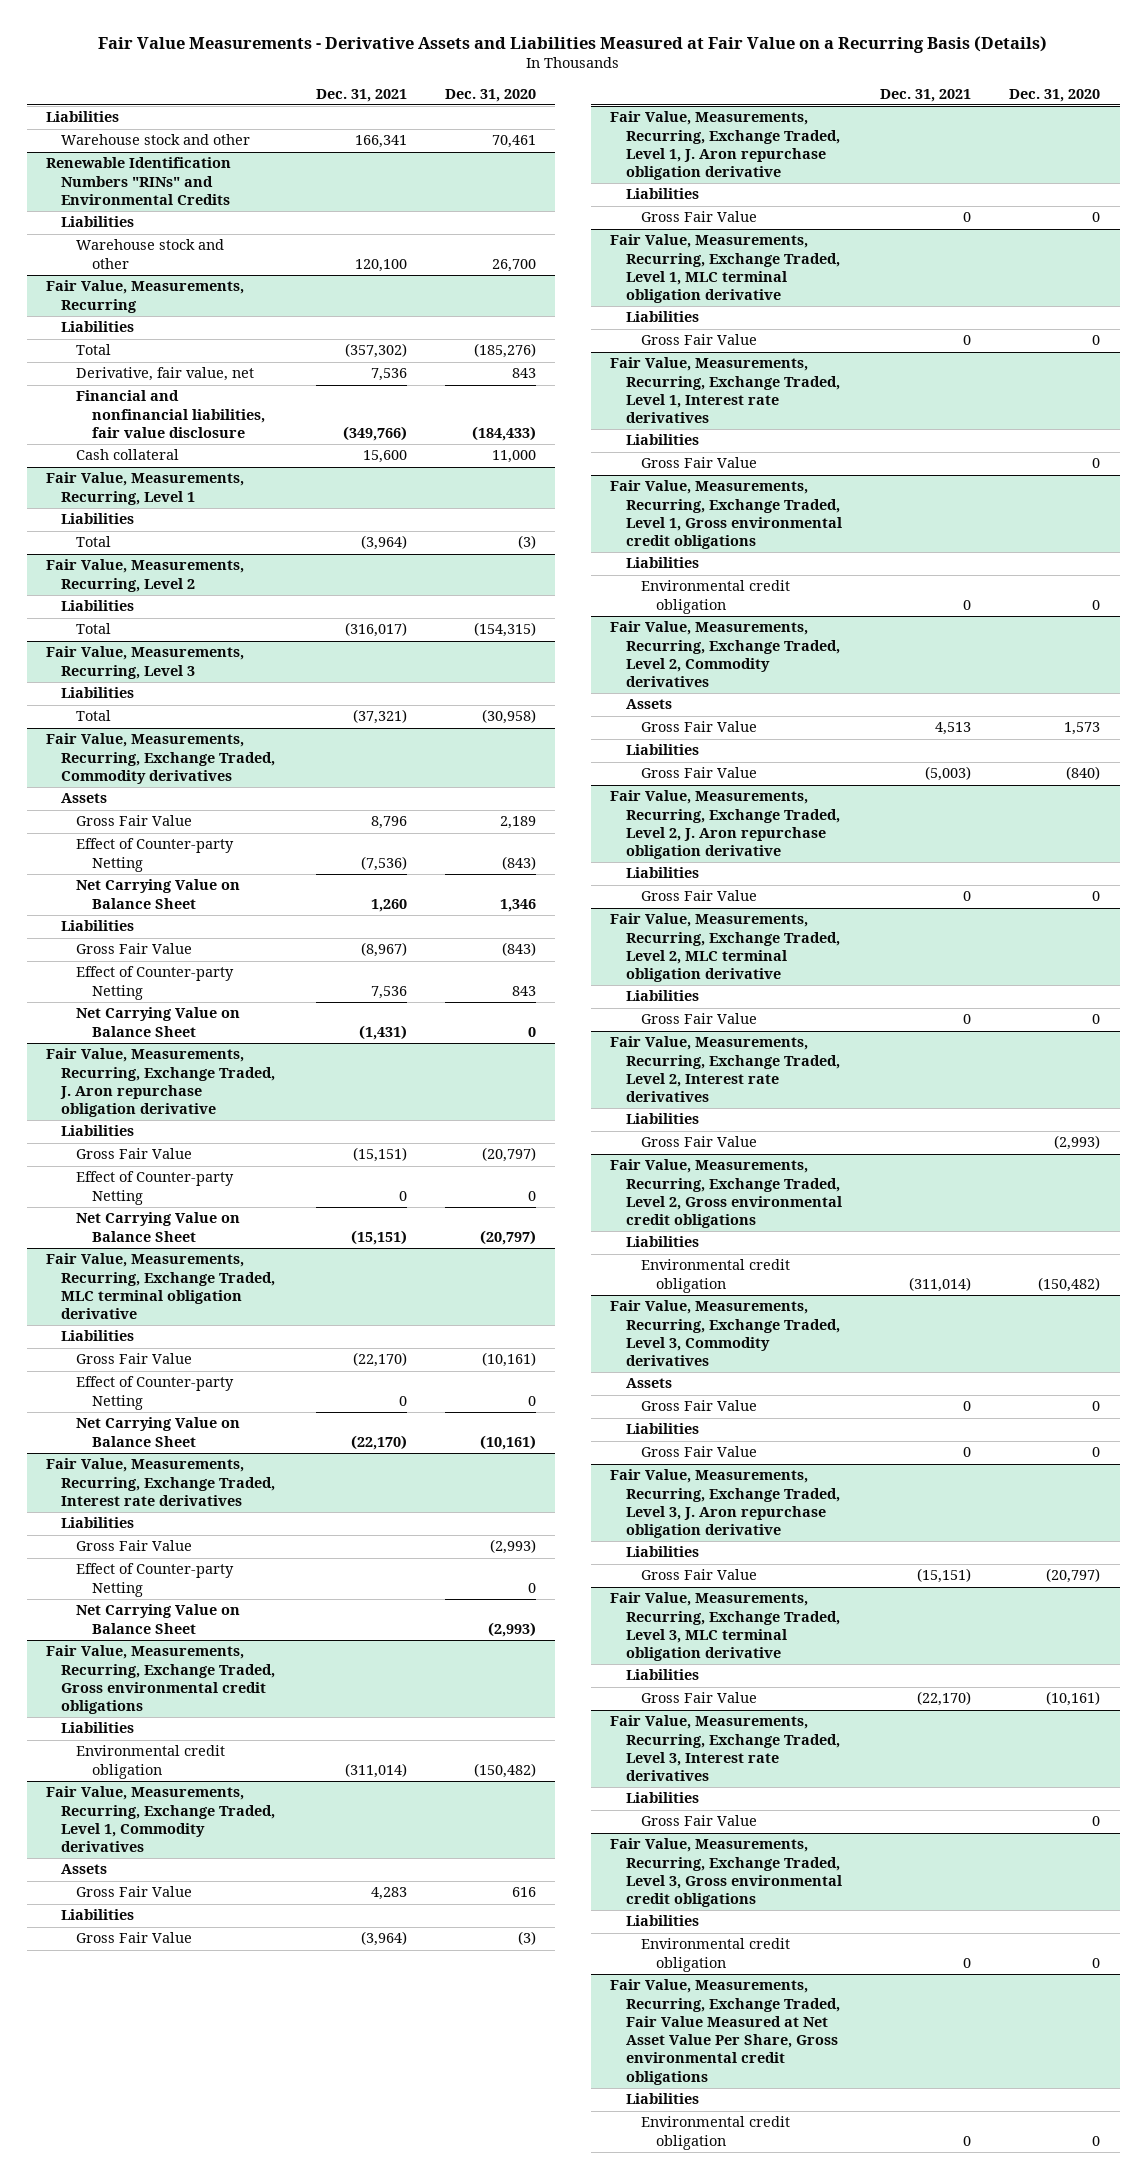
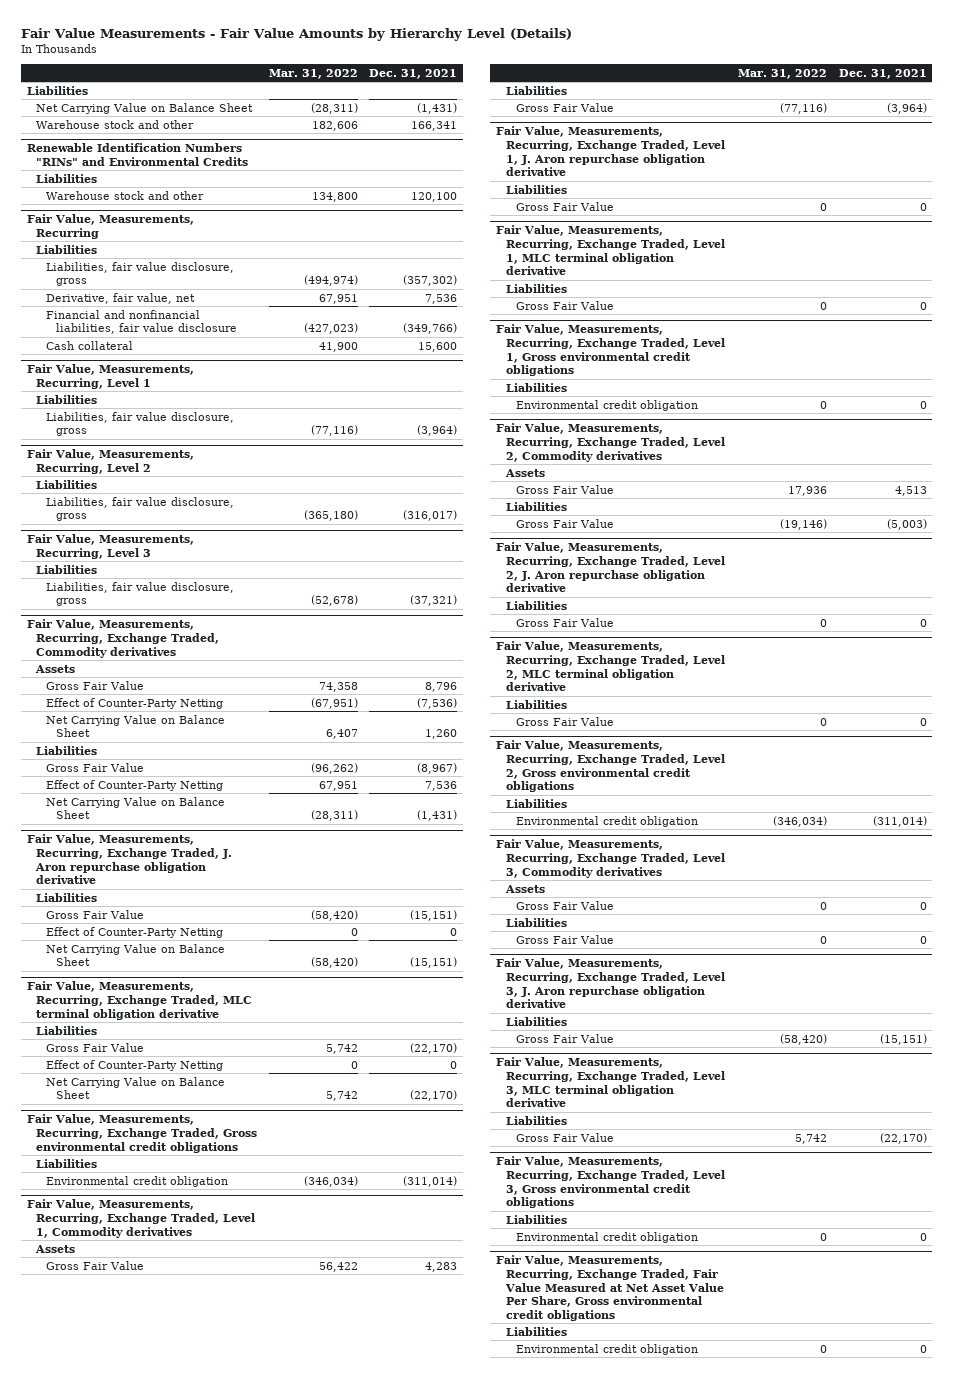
- Fair Value Measurements - Derivative Assets and Liabilities Measured at Fair Value on a Recurring Basis (Details)
+ Fair Value Measurements - Fair Value Amounts by Hierarchy Level (Details)
- | Dec. 31, 2021 | Dec. 31, 2020
+ | Mar. 31, 2022 | Dec. 31, 2021
+ Net Carrying Value on Balance Sheet | (28,311) | (1,431)
@ Fair Value, Measurements, Recurring
- Total | (357,302) | (185,276)
+ Liabilities, fair value disclosure, gross | (494,974) | (357,302)
@ Fair Value, Measurements, Recurring, Level 1
- Total | (3,964) | (3)
+ Liabilities, fair value disclosure, gross | (77,116) | (3,964)
@ Fair Value, Measurements, Recurring, Level 2
- Total | (316,017) | (154,315)
+ Liabilities, fair value disclosure, gross | (365,180) | (316,017)
@ Fair Value, Measurements, Recurring, Level 3
- Total | (37,321) | (30,958)
+ Liabilities, fair value disclosure, gross | (52,678) | (37,321)
@ Fair Value, Measurements, Recurring, Exchange Traded, Commodity derivatives
- Effect of Counter-party Netting | (7,536) | (843)
+ Effect of Counter-Party Netting | (67,951) | (7,536)
- Effect of Counter-party Netting | 7,536 | 843
+ Effect of Counter-Party Netting | 67,951 | 7,536
@ Fair Value, Measurements, Recurring, Exchange Traded, J. Aron repurchase obligation derivative
- Effect of Counter-party Netting | 0 | 0
+ Effect of Counter-Party Netting | 0 | 0
@ Fair Value, Measurements, Recurring, Exchange Traded, MLC terminal obligation derivative
- Effect of Counter-party Netting | 0 | 0
+ Effect of Counter-Party Netting | 0 | 0
- Fair Value, Measurements, Recurring, Exchange Traded, Interest rate derivatives
- Liabilities
- Gross Fair Value | | (2,993)
- Effect of Counter-party Netting | | 0
- Net Carrying Value on Balance Sheet | | (2,993)
- Fair Value, Measurements, Recurring, Exchange Traded, Level 1, Interest rate derivatives
- Liabilities
- Gross Fair Value | | 0
- Fair Value, Measurements, Recurring, Exchange Traded, Level 2, Interest rate derivatives
- Liabilities
- Gross Fair Value | | (2,993)
- Fair Value, Measurements, Recurring, Exchange Traded, Level 3, Interest rate derivatives
- Liabilities
- Gross Fair Value | | 0

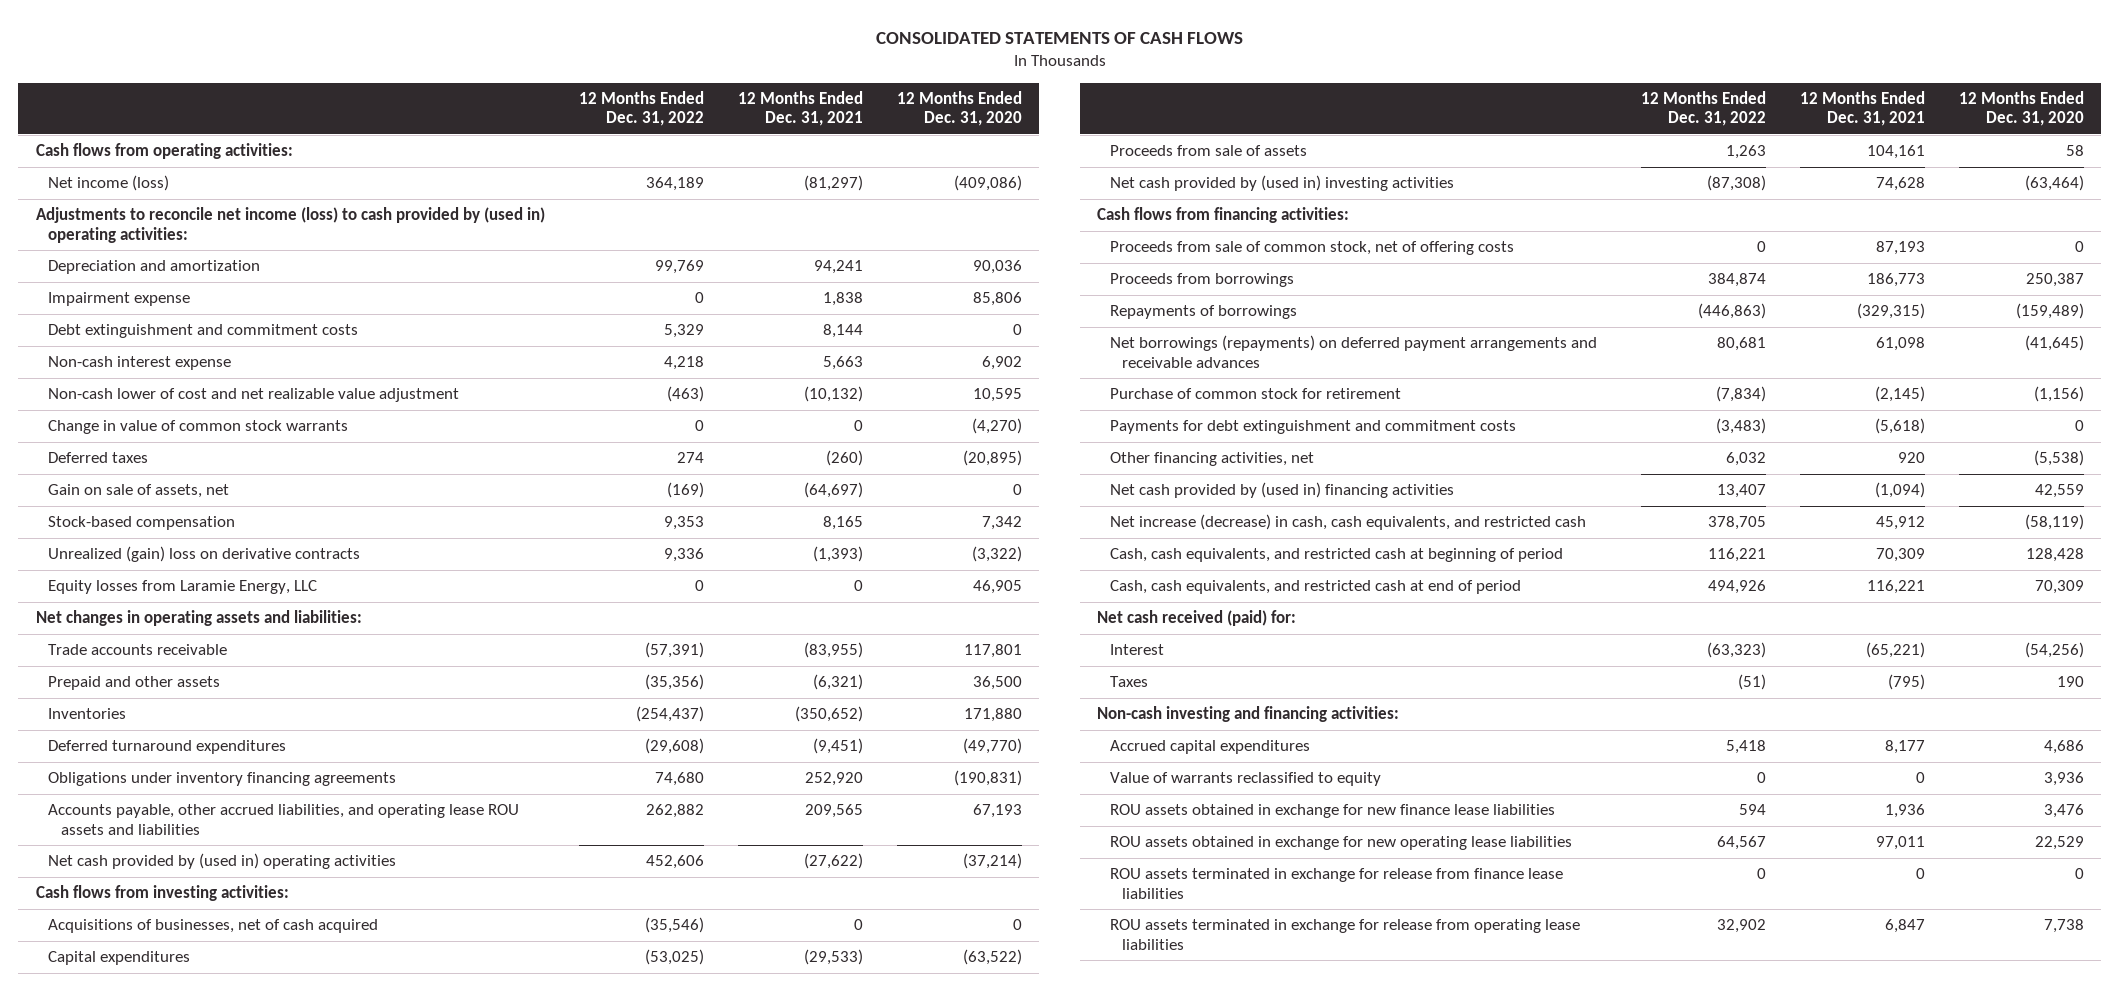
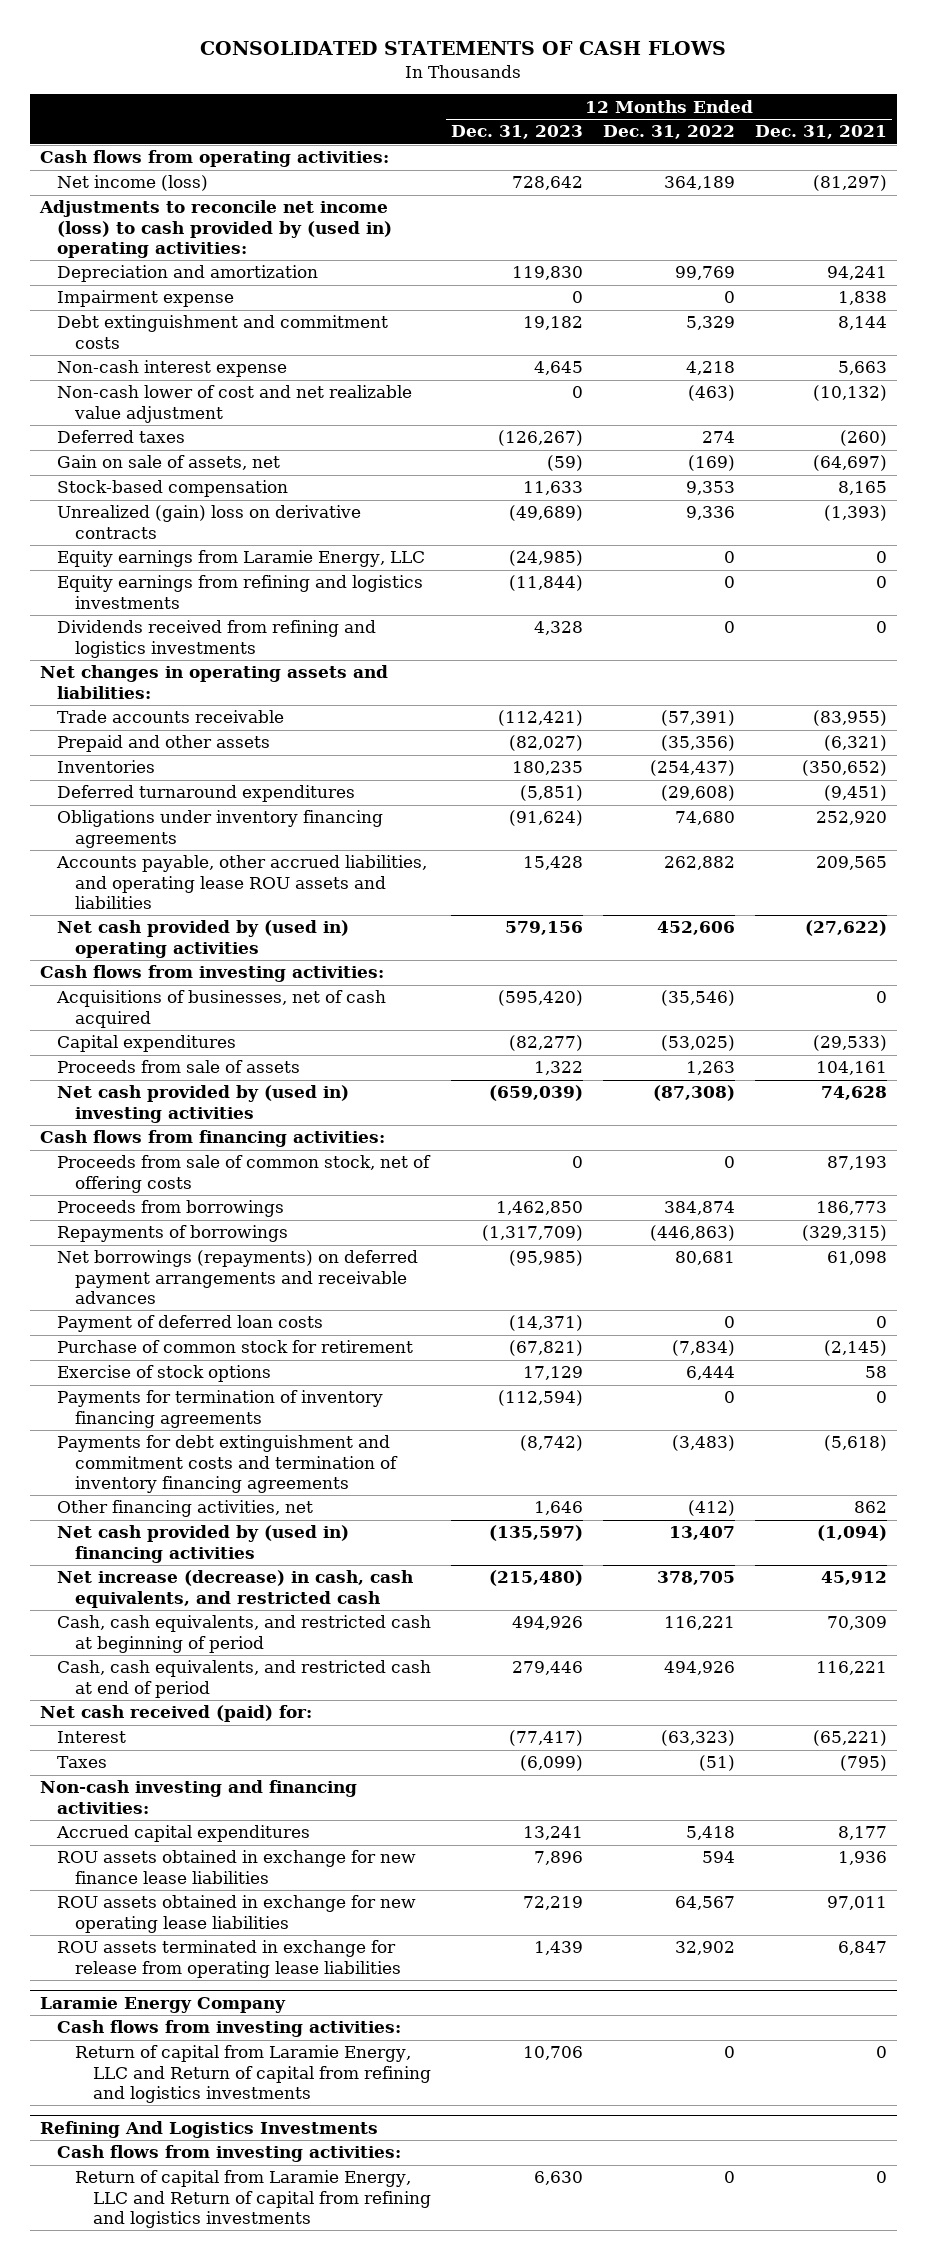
- | 12 Months Ended Dec. 31, 2022 | 12 Months Ended Dec. 31, 2021 | 12 Months Ended Dec. 31, 2020
+ | 12 Months Ended Dec. 31, 2023 | 12 Months Ended Dec. 31, 2022 | 12 Months Ended Dec. 31, 2021
- Change in value of common stock warrants | 0 | 0 | (4,270)
- Equity losses from Laramie Energy, LLC | 0 | 0 | 46,905
+ Equity earnings from Laramie Energy, LLC | (24,985) | 0 | 0
+ Equity earnings from refining and logistics investments | (11,844) | 0 | 0
+ Dividends received from refining and logistics investments | 4,328 | 0 | 0
+ Payment of deferred loan costs | (14,371) | 0 | 0
- Payments for debt extinguishment and commitment costs | (3,483) | (5,618) | 0
- Other financing activities, net | 6,032 | 920 | (5,538)
+ Exercise of stock options | 17,129 | 6,444 | 58
+ Payments for termination of inventory financing agreements | (112,594) | 0 | 0
+ Payments for debt extinguishment and commitment costs and termination of inventory financing agreements | (8,742) | (3,483) | (5,618)
+ Other financing activities, net | 1,646 | (412) | 862
- Value of warrants reclassified to equity | 0 | 0 | 3,936
- ROU assets terminated in exchange for release from finance lease liabilities | 0 | 0 | 0
+ Laramie Energy Company
+ Cash flows from investing activities:
+ Return of capital from Laramie Energy, LLC and Return of capital from refining and logistics investments | 10,706 | 0 | 0
+ Refining And Logistics Investments
+ Cash flows from investing activities:
+ Return of capital from Laramie Energy, LLC and Return of capital from refining and logistics investments | 6,630 | 0 | 0

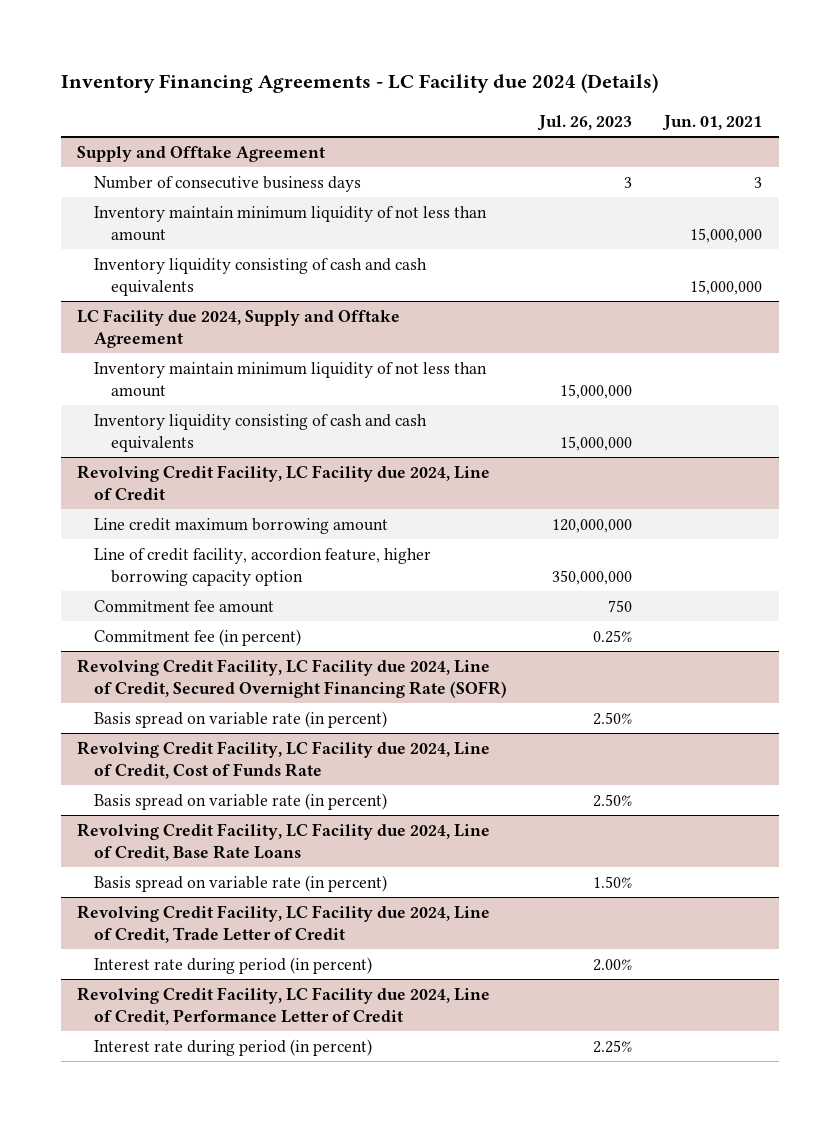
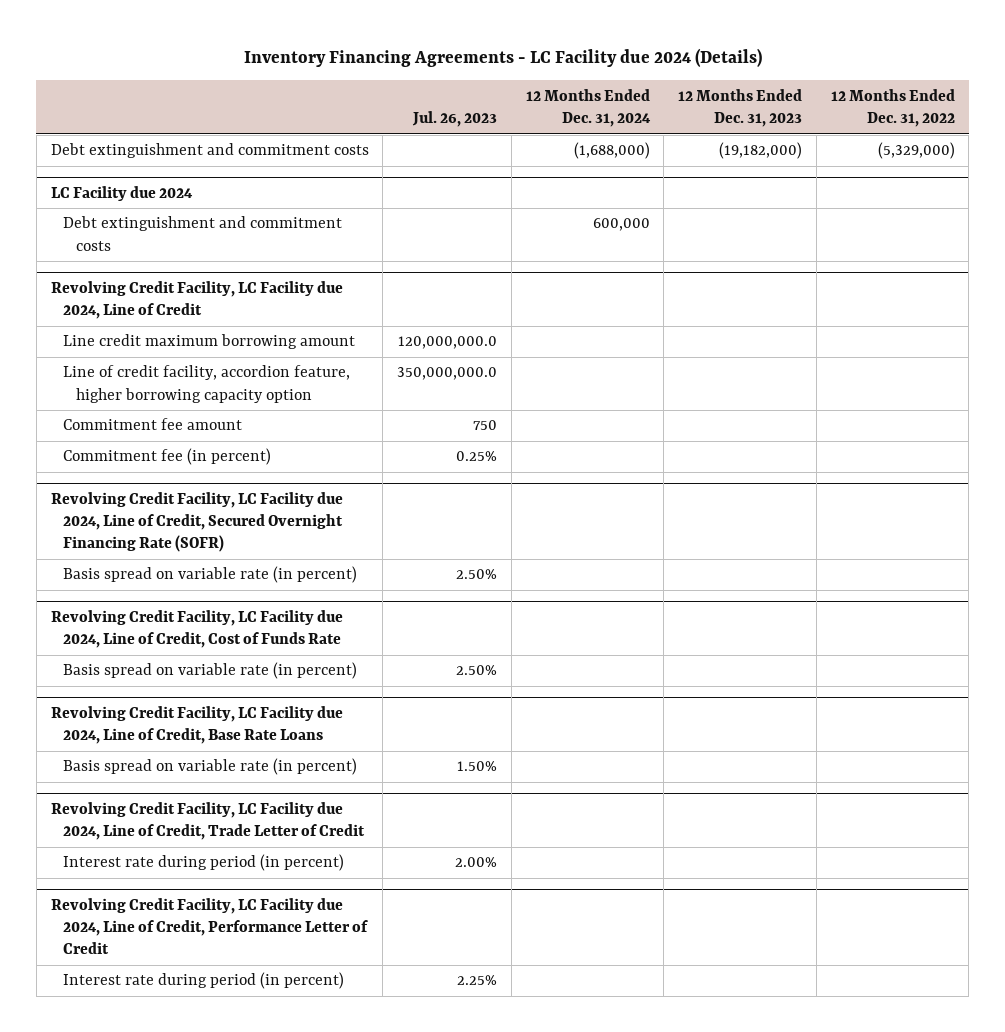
- | Jul. 26, 2023 | Jun. 01, 2021
+ | Jul. 26, 2023 | 12 Months Ended Dec. 31, 2024 | 12 Months Ended Dec. 31, 2023 | 12 Months Ended Dec. 31, 2022
- Supply and Offtake Agreement
- Number of consecutive business days | 3 | 3
- Inventory maintain minimum liquidity of not less than amount | | 15,000,000
- Inventory liquidity consisting of cash and cash equivalents | | 15,000,000
- LC Facility due 2024, Supply and Offtake Agreement
- Inventory maintain minimum liquidity of not less than amount | 15,000,000 |
- Inventory liquidity consisting of cash and cash equivalents | 15,000,000 |
+ Debt extinguishment and commitment costs | | (1,688,000) | (19,182,000) | (5,329,000)
+ LC Facility due 2024
+ Debt extinguishment and commitment costs | | 600,000 | |
@ Revolving Credit Facility, LC Facility due 2024, Line of Credit
- Line credit maximum borrowing amount | 120,000,000 |
- Line of credit facility, accordion feature, higher borrowing capacity option | 350,000,000 |
+ Line credit maximum borrowing amount | 120,000,000.0 | | |
+ Line of credit facility, accordion feature, higher borrowing capacity option | 350,000,000.0 | | |

